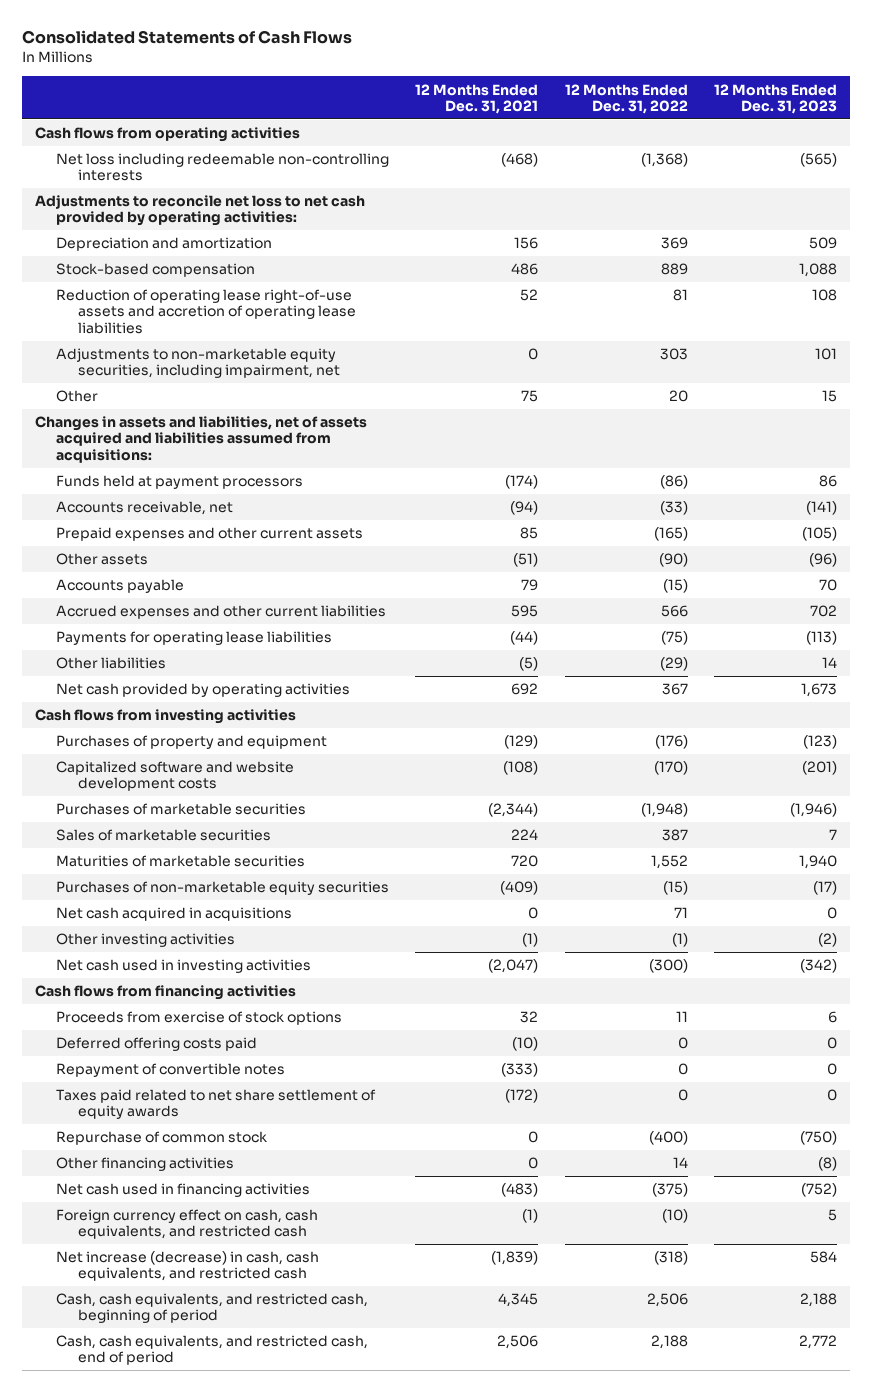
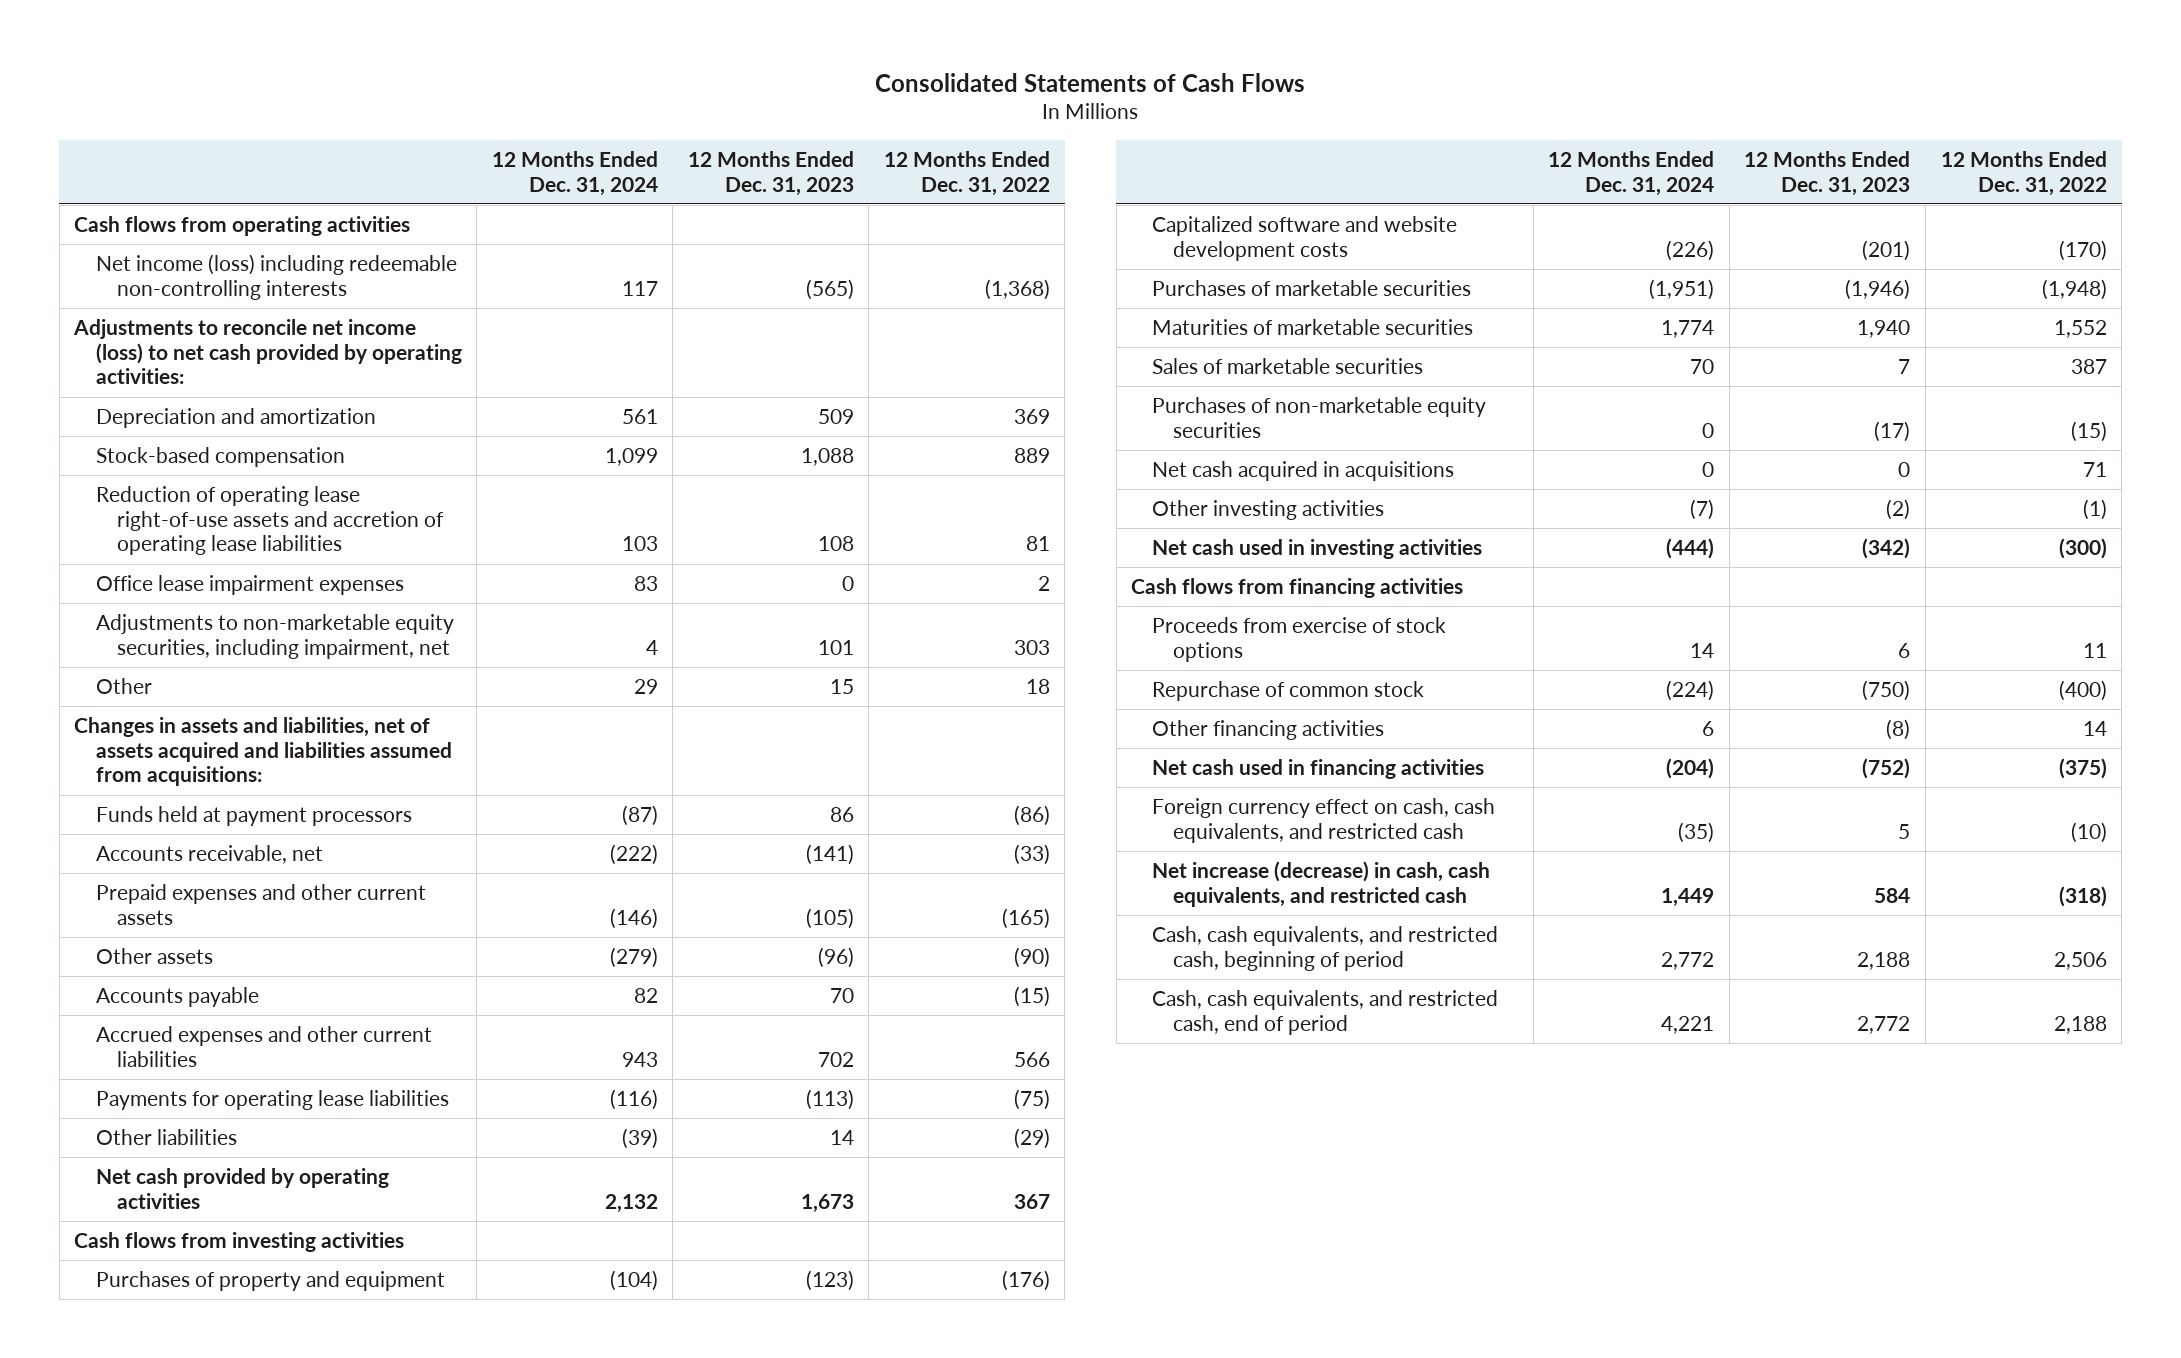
- | 12 Months Ended Dec. 31, 2021 | 12 Months Ended Dec. 31, 2022 | 12 Months Ended Dec. 31, 2023
+ | 12 Months Ended Dec. 31, 2024 | 12 Months Ended Dec. 31, 2023 | 12 Months Ended Dec. 31, 2022
- Net loss including redeemable non-controlling interests | (468) | (1,368) | (565)
- Adjustments to reconcile net loss to net cash provided by operating activities:
+ Net income (loss) including redeemable non-controlling interests | 117 | (565) | (1,368)
+ Adjustments to reconcile net income (loss) to net cash provided by operating activities:
+ Office lease impairment expenses | 83 | 0 | 2
- Other | 75 | 20 | 15
+ Other | 29 | 15 | 18
moved down: Sales of marketable securities | 70 | 7 | 387
- Deferred offering costs paid | (10) | 0 | 0
- Repayment of convertible notes | (333) | 0 | 0
- Taxes paid related to net share settlement of equity awards | (172) | 0 | 0

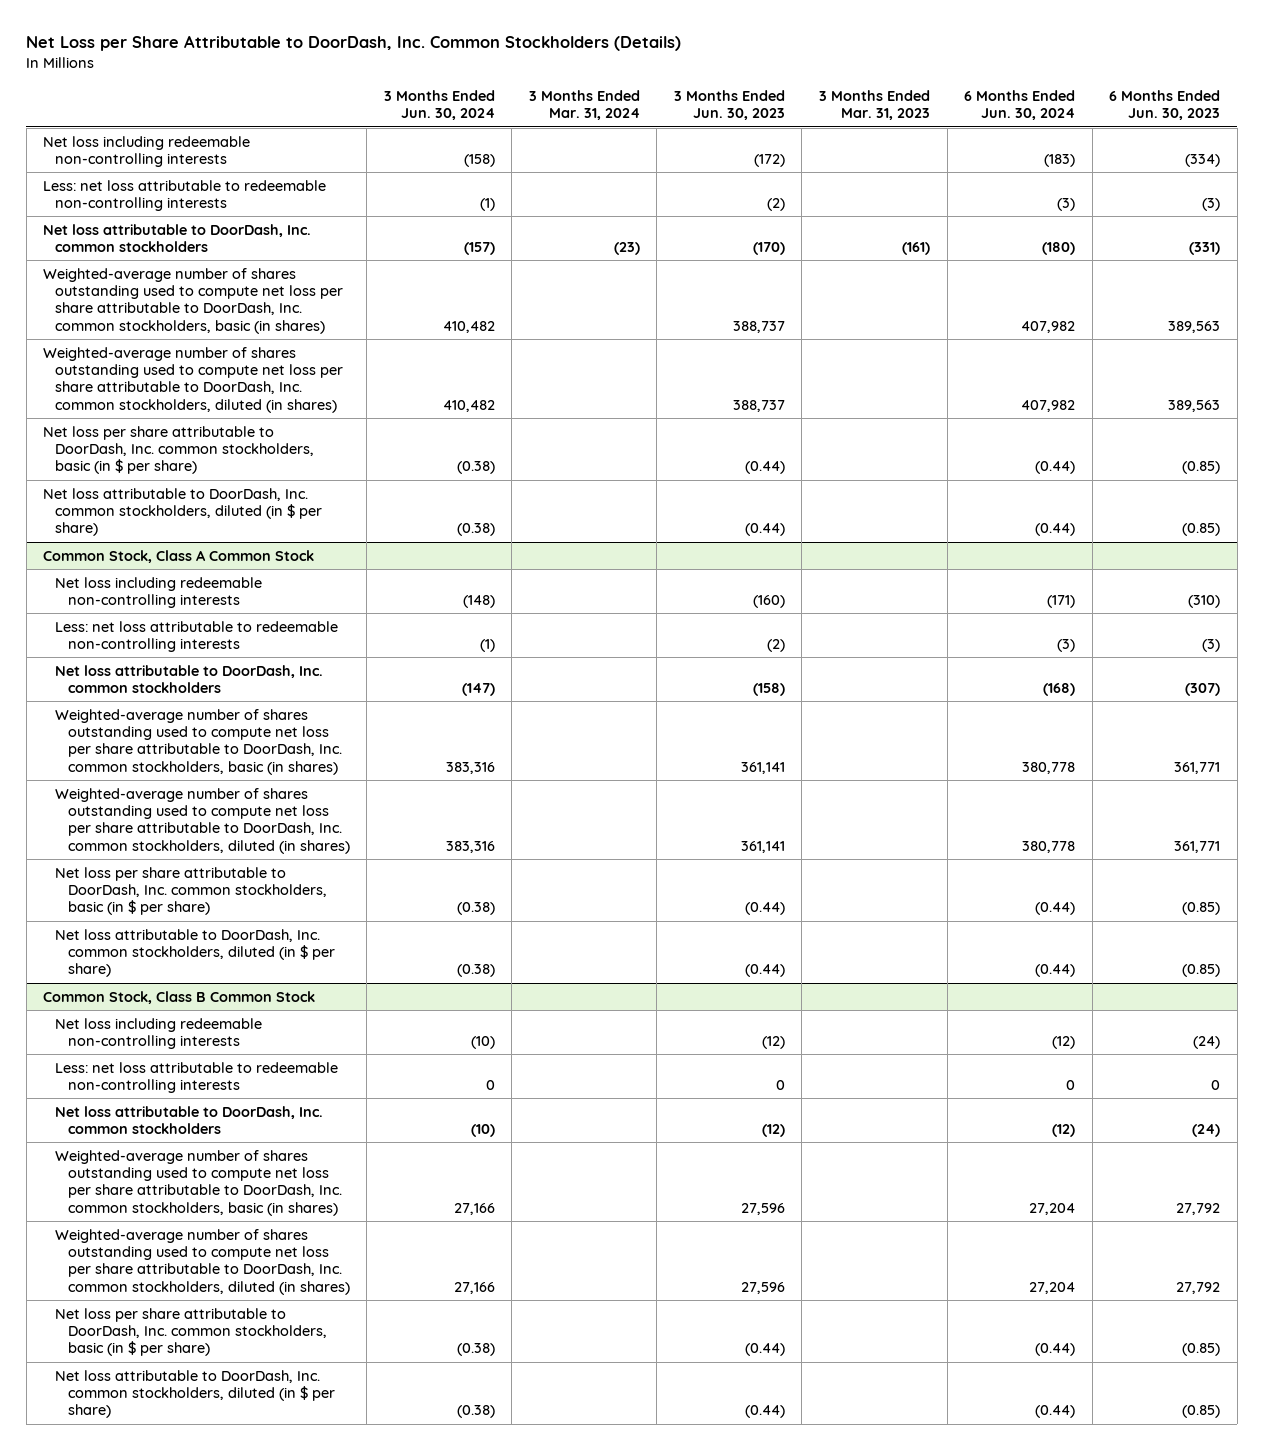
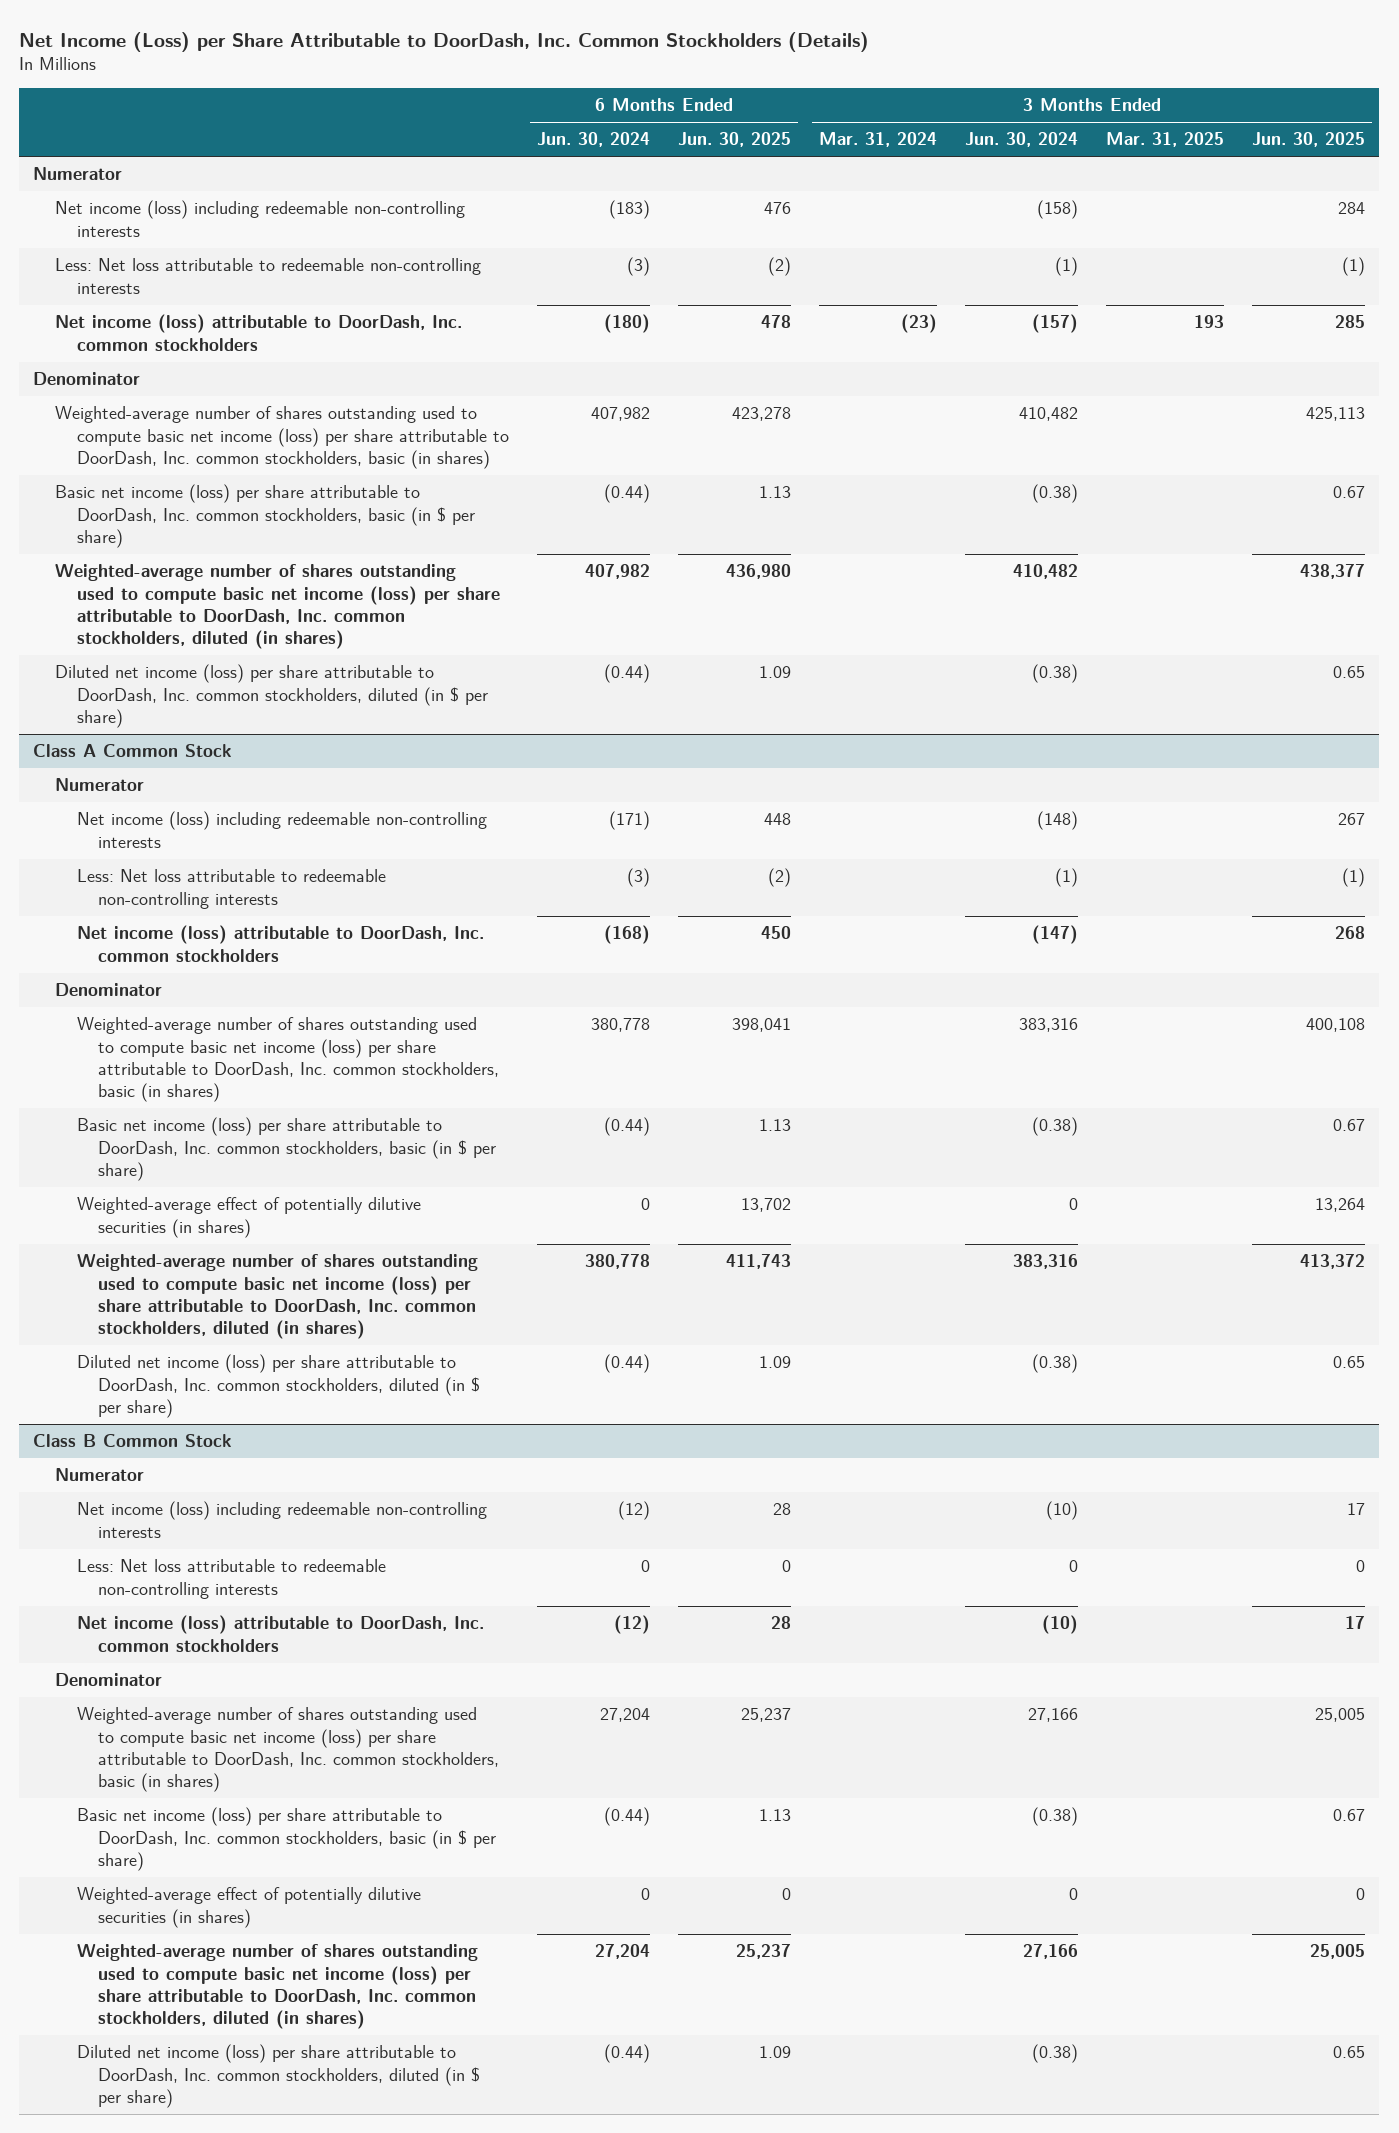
- Net Loss per Share Attributable to DoorDash, Inc. Common Stockholders (Details)
+ Net Income (Loss) per Share Attributable to DoorDash, Inc. Common Stockholders (Details)
- | 3 Months Ended Jun. 30, 2024 | 3 Months Ended Mar. 31, 2024 | 3 Months Ended Jun. 30, 2023 | 3 Months Ended Mar. 31, 2023 | 6 Months Ended Jun. 30, 2024 | 6 Months Ended Jun. 30, 2023
+ | 6 Months Ended Jun. 30, 2024 | 6 Months Ended Jun. 30, 2025 | 3 Months Ended Mar. 31, 2024 | 3 Months Ended Jun. 30, 2024 | 3 Months Ended Mar. 31, 2025 | 3 Months Ended Jun. 30, 2025
- Net loss including redeemable non-controlling interests | (158) | | (172) | | (183) | (334)
- Less: net loss attributable to redeemable non-controlling interests | (1) | | (2) | | (3) | (3)
- Net loss attributable to DoorDash, Inc. common stockholders | (157) | (23) | (170) | (161) | (180) | (331)
- Weighted-average number of shares outstanding used to compute net loss per share attributable to DoorDash, Inc. common stockholders, basic (in shares) | 410,482 | | 388,737 | | 407,982 | 389,563
- Weighted-average number of shares outstanding used to compute net loss per share attributable to DoorDash, Inc. common stockholders, diluted (in shares) | 410,482 | | 388,737 | | 407,982 | 389,563
- Net loss per share attributable to DoorDash, Inc. common stockholders, basic (in $ per share) | (0.38) | | (0.44) | | (0.44) | (0.85)
- Net loss attributable to DoorDash, Inc. common stockholders, diluted (in $ per share) | (0.38) | | (0.44) | | (0.44) | (0.85)
- Common Stock, Class A Common Stock
- Net loss including redeemable non-controlling interests | (148) | | (160) | | (171) | (310)
- Less: net loss attributable to redeemable non-controlling interests | (1) | | (2) | | (3) | (3)
- Net loss attributable to DoorDash, Inc. common stockholders | (147) | | (158) | | (168) | (307)
- Weighted-average number of shares outstanding used to compute net loss per share attributable to DoorDash, Inc. common stockholders, basic (in shares) | 383,316 | | 361,141 | | 380,778 | 361,771
- Weighted-average number of shares outstanding used to compute net loss per share attributable to DoorDash, Inc. common stockholders, diluted (in shares) | 383,316 | | 361,141 | | 380,778 | 361,771
- Net loss per share attributable to DoorDash, Inc. common stockholders, basic (in $ per share) | (0.38) | | (0.44) | | (0.44) | (0.85)
- Net loss attributable to DoorDash, Inc. common stockholders, diluted (in $ per share) | (0.38) | | (0.44) | | (0.44) | (0.85)
- Common Stock, Class B Common Stock
- Net loss including redeemable non-controlling interests | (10) | | (12) | | (12) | (24)
- Less: net loss attributable to redeemable non-controlling interests | 0 | | 0 | | 0 | 0
- Net loss attributable to DoorDash, Inc. common stockholders | (10) | | (12) | | (12) | (24)
- Weighted-average number of shares outstanding used to compute net loss per share attributable to DoorDash, Inc. common stockholders, basic (in shares) | 27,166 | | 27,596 | | 27,204 | 27,792
- Weighted-average number of shares outstanding used to compute net loss per share attributable to DoorDash, Inc. common stockholders, diluted (in shares) | 27,166 | | 27,596 | | 27,204 | 27,792
- Net loss per share attributable to DoorDash, Inc. common stockholders, basic (in $ per share) | (0.38) | | (0.44) | | (0.44) | (0.85)
- Net loss attributable to DoorDash, Inc. common stockholders, diluted (in $ per share) | (0.38) | | (0.44) | | (0.44) | (0.85)
+ Numerator
+ Net income (loss) including redeemable non-controlling interests | (183) | 476 | | (158) | | 284
+ Less: Net loss attributable to redeemable non-controlling interests | (3) | (2) | | (1) | | (1)
+ Net income (loss) attributable to DoorDash, Inc. common stockholders | (180) | 478 | (23) | (157) | 193 | 285
+ Denominator
+ Weighted-average number of shares outstanding used to compute basic net income (loss) per share attributable to DoorDash, Inc. common stockholders, basic (in shares) | 407,982 | 423,278 | | 410,482 | | 425,113
+ Basic net income (loss) per share attributable to DoorDash, Inc. common stockholders, basic (in $ per share) | (0.44) | 1.13 | | (0.38) | | 0.67
+ Weighted-average number of shares outstanding used to compute basic net income (loss) per share attributable to DoorDash, Inc. common stockholders, diluted (in shares) | 407,982 | 436,980 | | 410,482 | | 438,377
+ Diluted net income (loss) per share attributable to DoorDash, Inc. common stockholders, diluted (in $ per share) | (0.44) | 1.09 | | (0.38) | | 0.65
+ Class A Common Stock
+ Numerator
+ Net income (loss) including redeemable non-controlling interests | (171) | 448 | | (148) | | 267
+ Less: Net loss attributable to redeemable non-controlling interests | (3) | (2) | | (1) | | (1)
+ Net income (loss) attributable to DoorDash, Inc. common stockholders | (168) | 450 | | (147) | | 268
+ Denominator
+ Weighted-average number of shares outstanding used to compute basic net income (loss) per share attributable to DoorDash, Inc. common stockholders, basic (in shares) | 380,778 | 398,041 | | 383,316 | | 400,108
+ Basic net income (loss) per share attributable to DoorDash, Inc. common stockholders, basic (in $ per share) | (0.44) | 1.13 | | (0.38) | | 0.67
+ Weighted-average effect of potentially dilutive securities (in shares) | 0 | 13,702 | | 0 | | 13,264
+ Weighted-average number of shares outstanding used to compute basic net income (loss) per share attributable to DoorDash, Inc. common stockholders, diluted (in shares) | 380,778 | 411,743 | | 383,316 | | 413,372
+ Diluted net income (loss) per share attributable to DoorDash, Inc. common stockholders, diluted (in $ per share) | (0.44) | 1.09 | | (0.38) | | 0.65
+ Class B Common Stock
+ Numerator
+ Net income (loss) including redeemable non-controlling interests | (12) | 28 | | (10) | | 17
+ Less: Net loss attributable to redeemable non-controlling interests | 0 | 0 | | 0 | | 0
+ Net income (loss) attributable to DoorDash, Inc. common stockholders | (12) | 28 | | (10) | | 17
+ Denominator
+ Weighted-average number of shares outstanding used to compute basic net income (loss) per share attributable to DoorDash, Inc. common stockholders, basic (in shares) | 27,204 | 25,237 | | 27,166 | | 25,005
+ Basic net income (loss) per share attributable to DoorDash, Inc. common stockholders, basic (in $ per share) | (0.44) | 1.13 | | (0.38) | | 0.67
+ Weighted-average effect of potentially dilutive securities (in shares) | 0 | 0 | | 0 | | 0
+ Weighted-average number of shares outstanding used to compute basic net income (loss) per share attributable to DoorDash, Inc. common stockholders, diluted (in shares) | 27,204 | 25,237 | | 27,166 | | 25,005
+ Diluted net income (loss) per share attributable to DoorDash, Inc. common stockholders, diluted (in $ per share) | (0.44) | 1.09 | | (0.38) | | 0.65

